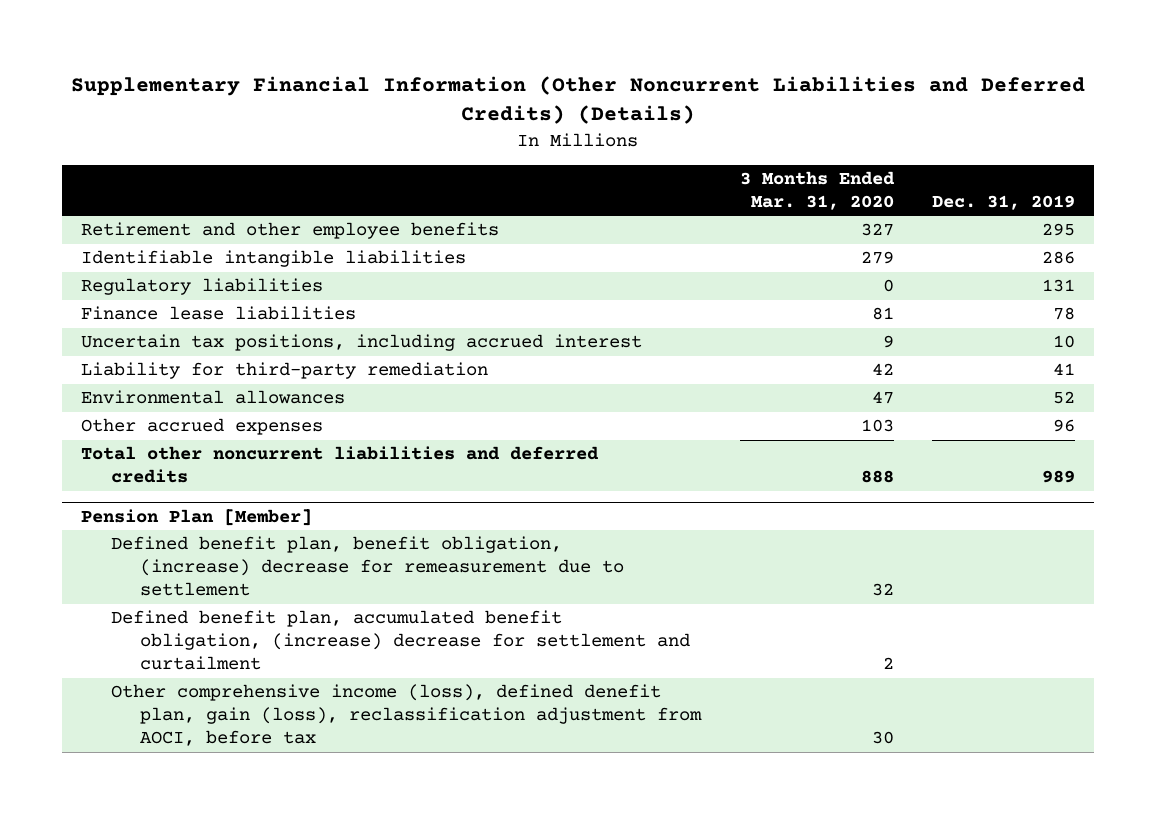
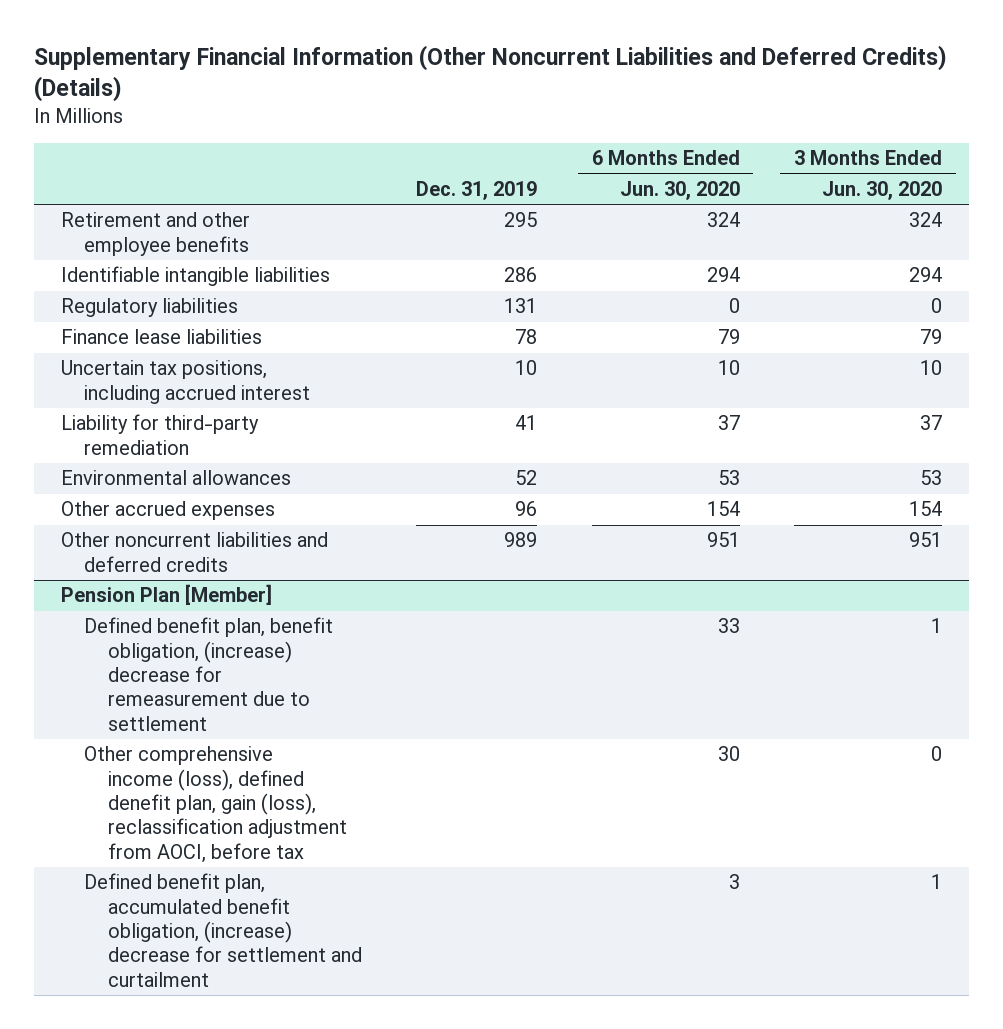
- | 3 Months Ended Mar. 31, 2020 | Dec. 31, 2019
+ | Dec. 31, 2019 | 6 Months Ended Jun. 30, 2020 | 3 Months Ended Jun. 30, 2020
- Total other noncurrent liabilities and deferred credits | 888 | 989
+ Other noncurrent liabilities and deferred credits | 989 | 951 | 951
@ Pension Plan [Member]
moved down: Defined benefit plan, accumulated benefit obligation, (increase) decrease for settlement and curtailment | | 3 | 1

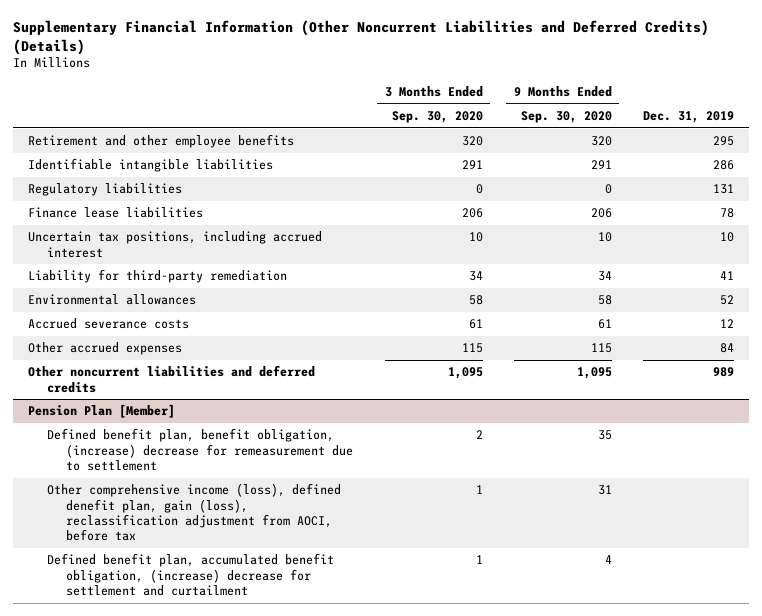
- | Dec. 31, 2019 | 6 Months Ended Jun. 30, 2020 | 3 Months Ended Jun. 30, 2020
+ | 3 Months Ended Sep. 30, 2020 | 9 Months Ended Sep. 30, 2020 | Dec. 31, 2019
- Other accrued expenses | 96 | 154 | 154
+ Accrued severance costs | 61 | 61 | 12
+ Other accrued expenses | 115 | 115 | 84

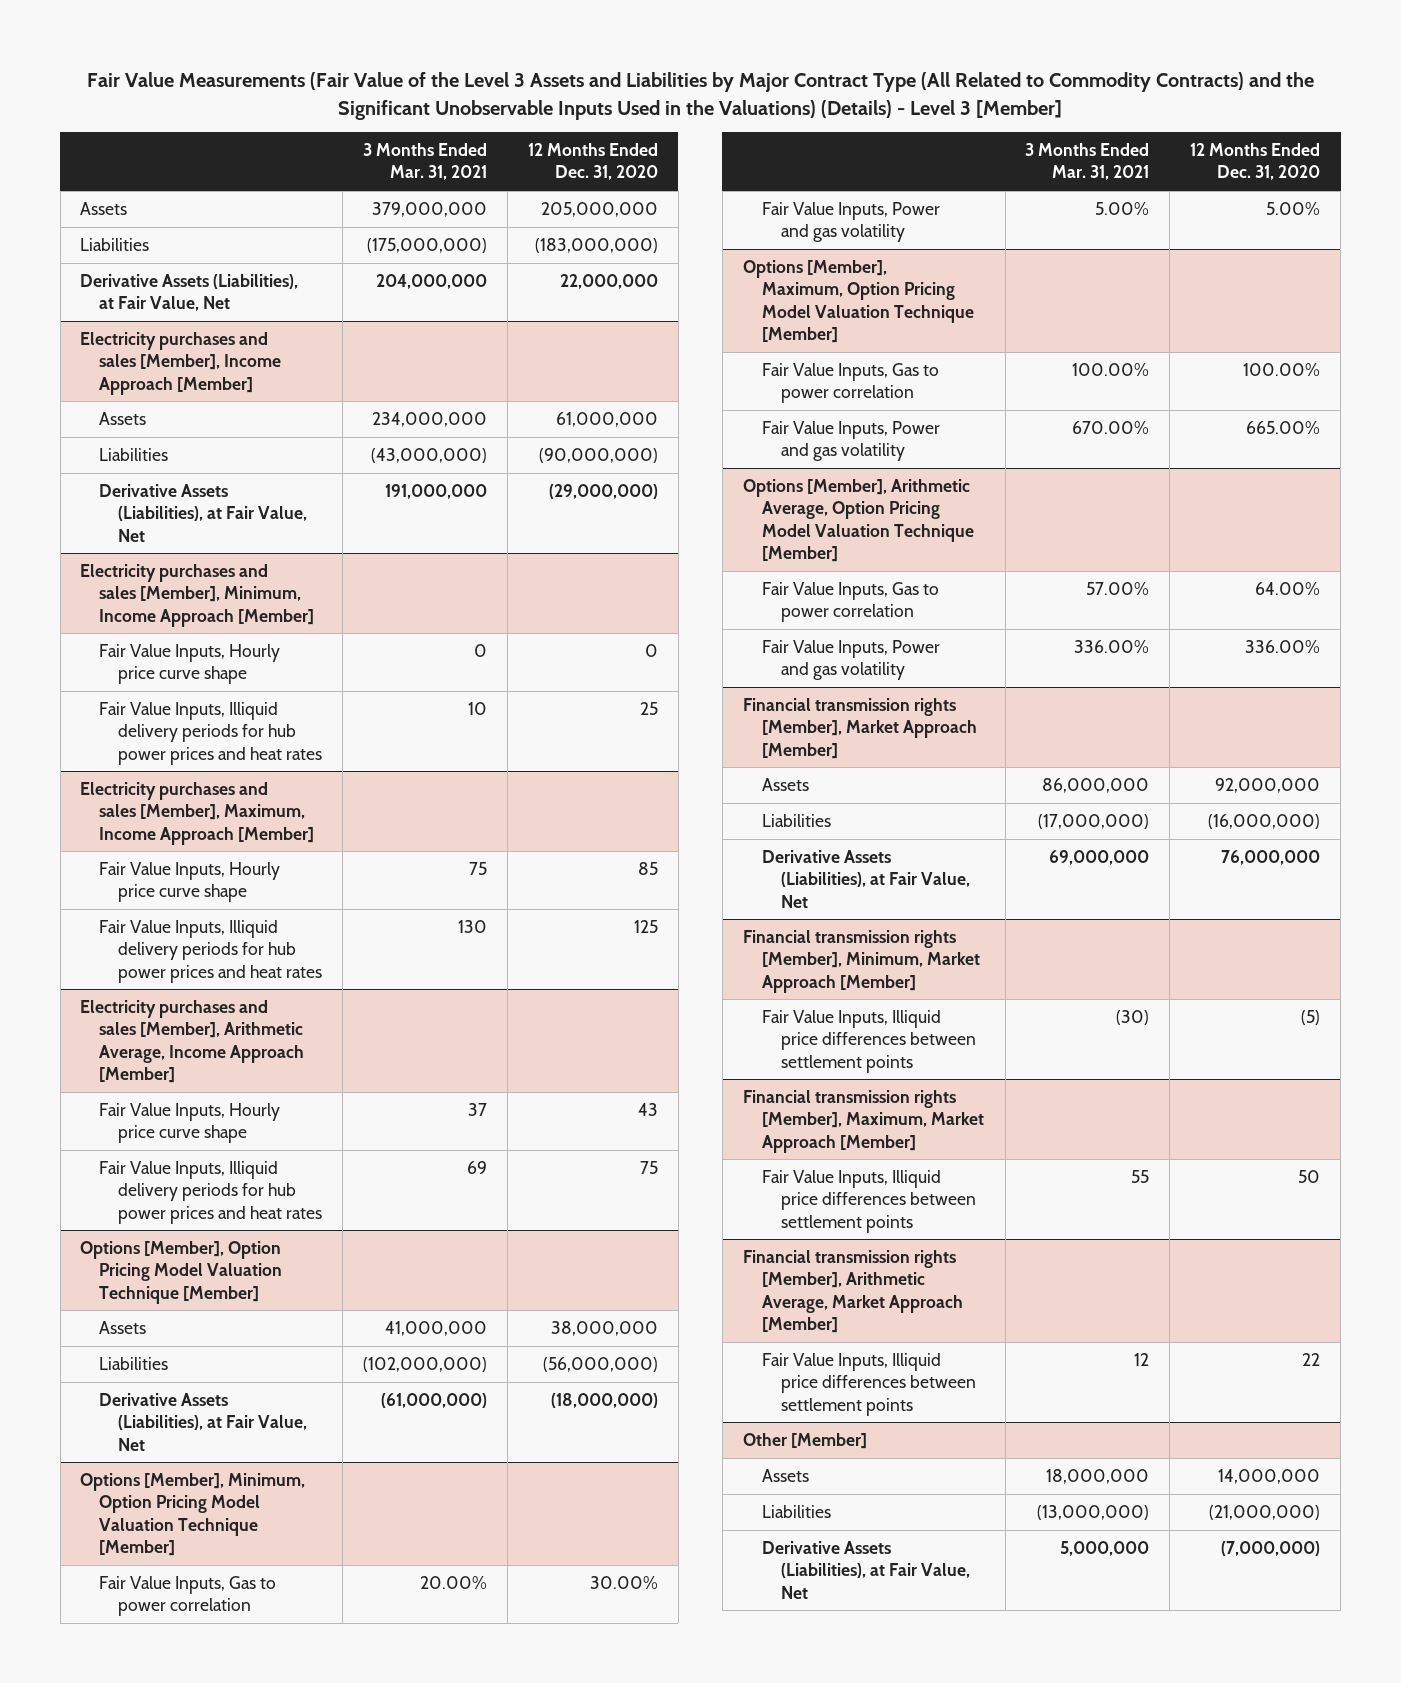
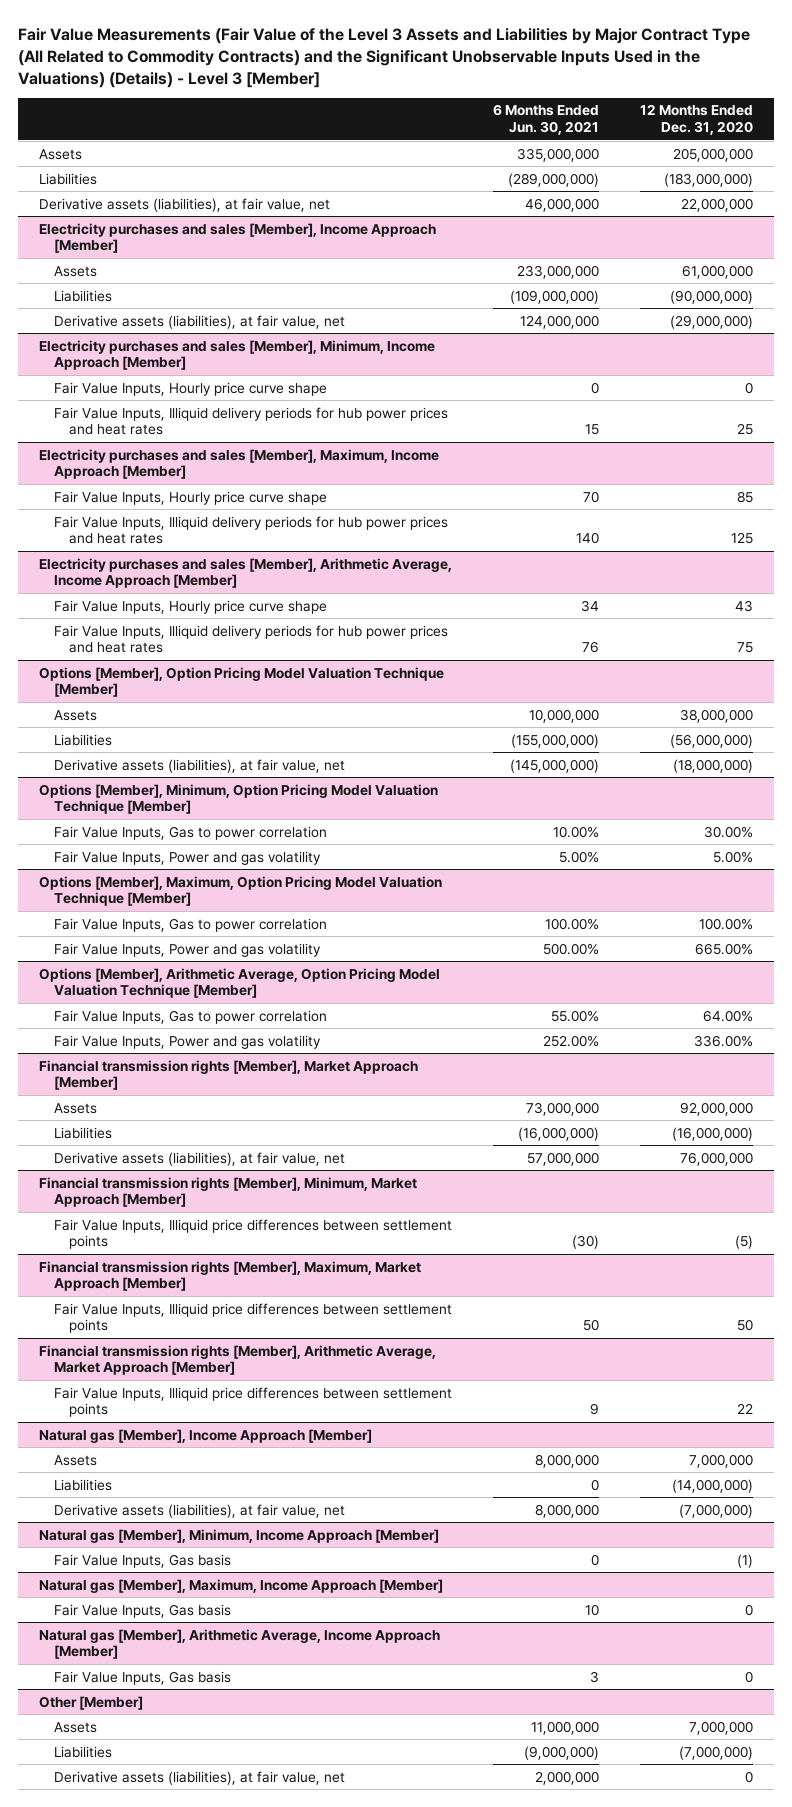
- | 3 Months Ended Mar. 31, 2021 | 12 Months Ended Dec. 31, 2020
+ | 6 Months Ended Jun. 30, 2021 | 12 Months Ended Dec. 31, 2020
- Derivative Assets (Liabilities), at Fair Value, Net | 204,000,000 | 22,000,000
+ Derivative assets (liabilities), at fair value, net | 46,000,000 | 22,000,000
@ Electricity purchases and sales [Member], Income Approach [Member]
- Derivative Assets (Liabilities), at Fair Value, Net | 191,000,000 | (29,000,000)
+ Derivative assets (liabilities), at fair value, net | 124,000,000 | (29,000,000)
@ Options [Member], Option Pricing Model Valuation Technique [Member]
- Derivative Assets (Liabilities), at Fair Value, Net | (61,000,000) | (18,000,000)
+ Derivative assets (liabilities), at fair value, net | (145,000,000) | (18,000,000)
@ Financial transmission rights [Member], Market Approach [Member]
- Derivative Assets (Liabilities), at Fair Value, Net | 69,000,000 | 76,000,000
+ Derivative assets (liabilities), at fair value, net | 57,000,000 | 76,000,000
+ Natural gas [Member], Income Approach [Member]
+ Assets | 8,000,000 | 7,000,000
+ Liabilities | 0 | (14,000,000)
+ Derivative assets (liabilities), at fair value, net | 8,000,000 | (7,000,000)
+ Natural gas [Member], Minimum, Income Approach [Member]
+ Fair Value Inputs, Gas basis | 0 | (1)
+ Natural gas [Member], Maximum, Income Approach [Member]
+ Fair Value Inputs, Gas basis | 10 | 0
+ Natural gas [Member], Arithmetic Average, Income Approach [Member]
+ Fair Value Inputs, Gas basis | 3 | 0
@ Other [Member]
- Assets | 18,000,000 | 14,000,000
- Liabilities | (13,000,000) | (21,000,000)
- Derivative Assets (Liabilities), at Fair Value, Net | 5,000,000 | (7,000,000)
+ Assets | 11,000,000 | 7,000,000
+ Liabilities | (9,000,000) | (7,000,000)
+ Derivative assets (liabilities), at fair value, net | 2,000,000 | 0

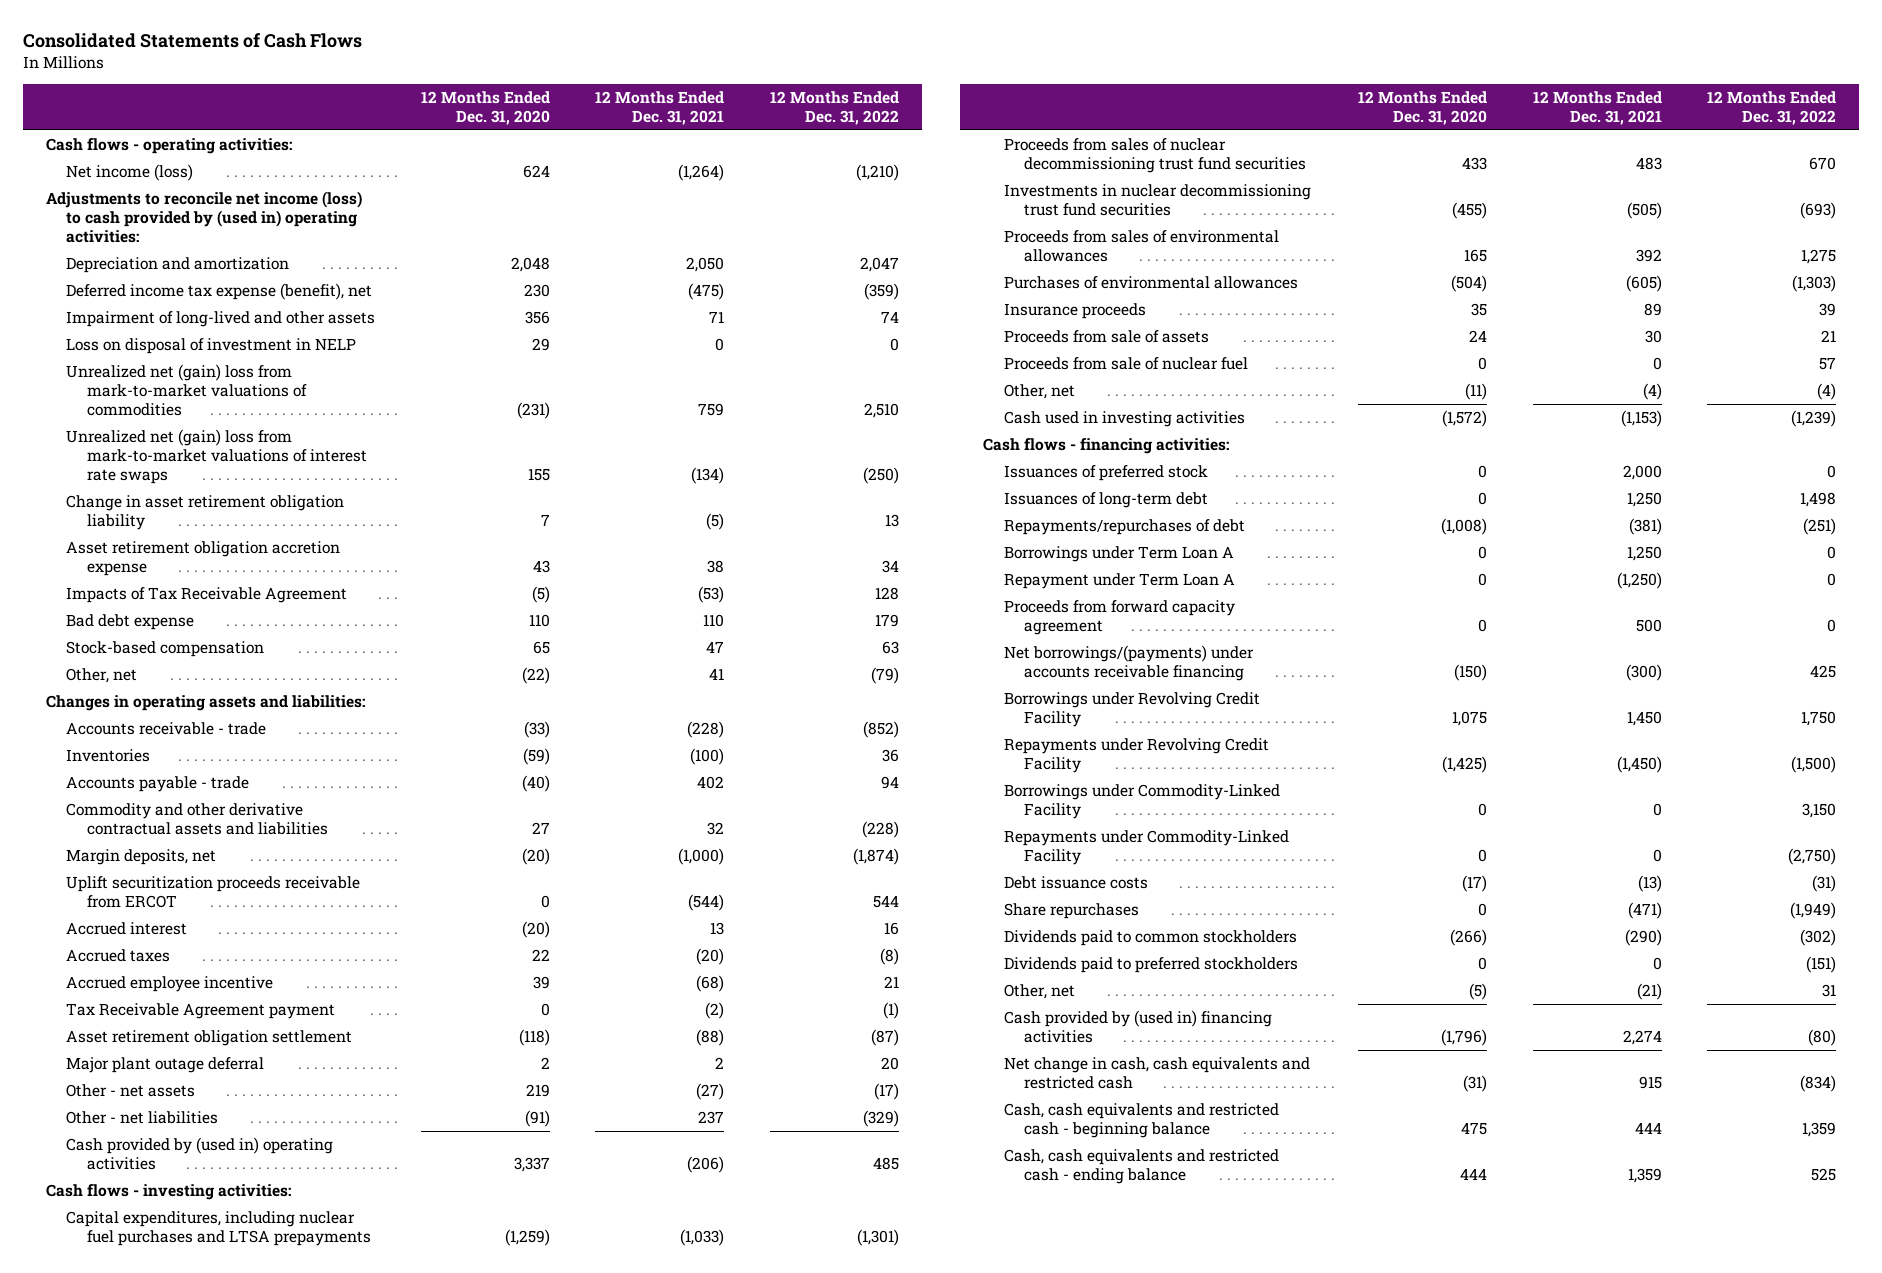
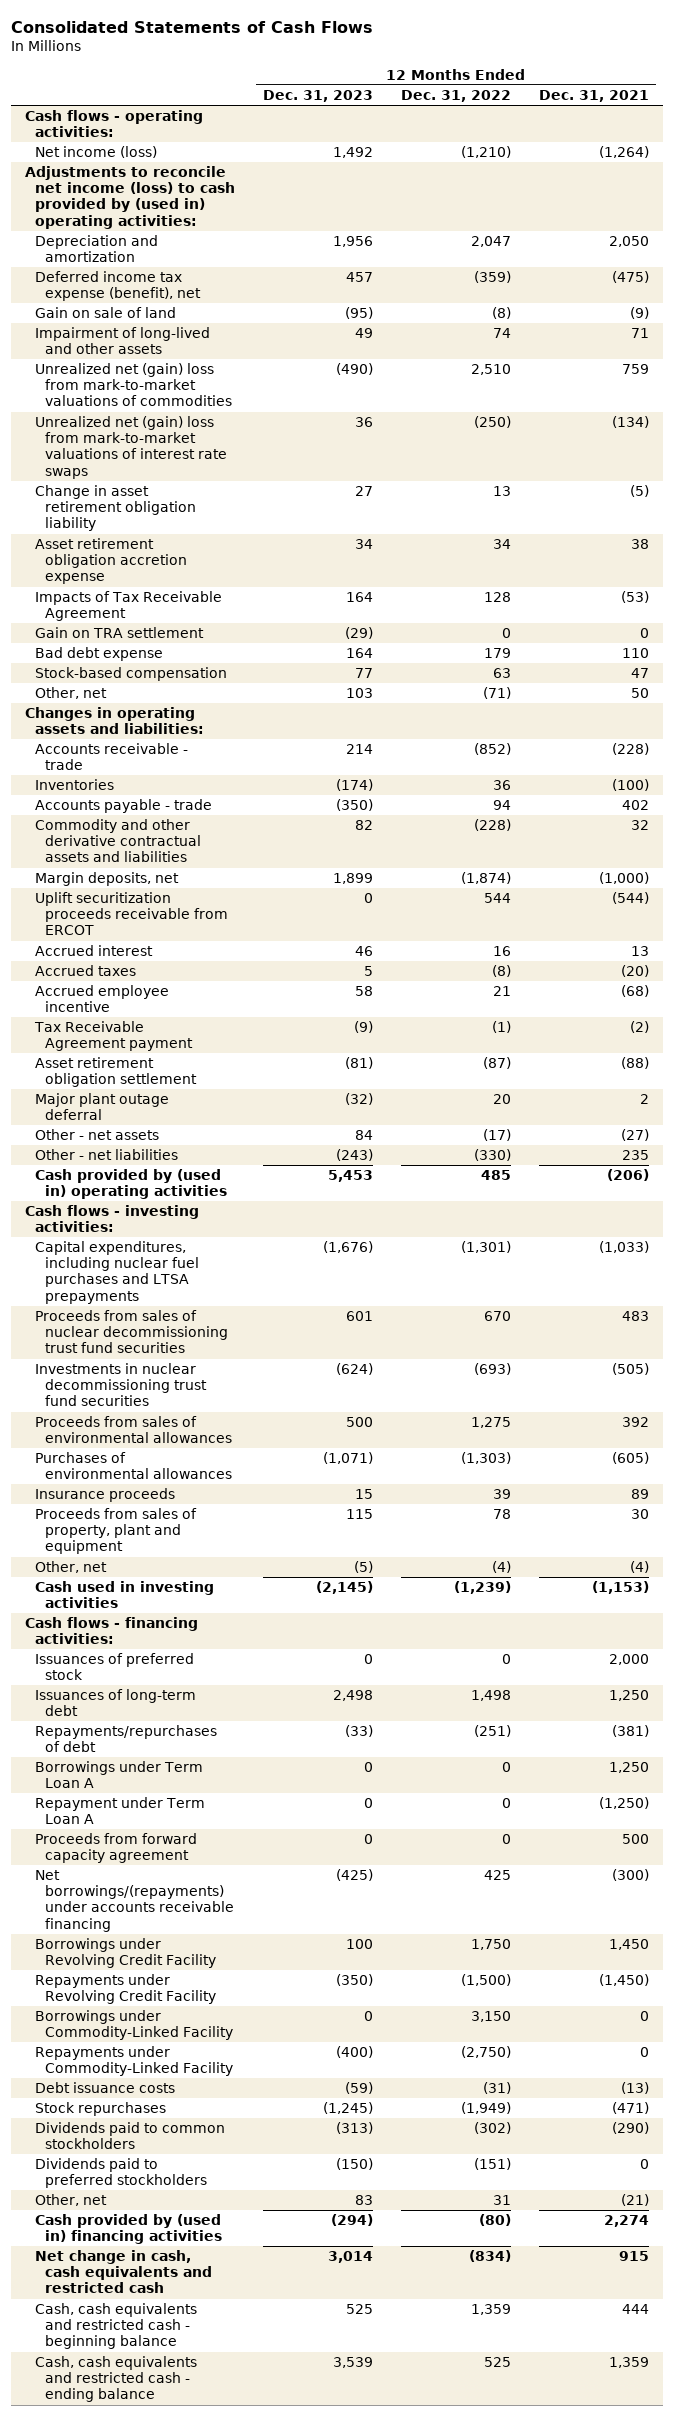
- | 12 Months Ended Dec. 31, 2020 | 12 Months Ended Dec. 31, 2021 | 12 Months Ended Dec. 31, 2022
+ | 12 Months Ended Dec. 31, 2023 | 12 Months Ended Dec. 31, 2022 | 12 Months Ended Dec. 31, 2021
+ Gain on sale of land | (95) | (8) | (9)
- Loss on disposal of investment in NELP | 29 | 0 | 0
+ Gain on TRA settlement | (29) | 0 | 0
- Other, net | (22) | 41 | (79)
+ Other, net | 103 | (71) | 50
- Other - net liabilities | (91) | 237 | (329)
+ Other - net liabilities | (243) | (330) | 235
- Proceeds from sale of assets | 24 | 30 | 21
- Proceeds from sale of nuclear fuel | 0 | 0 | 57
+ Proceeds from sales of property, plant and equipment | 115 | 78 | 30
- Net borrowings/(payments) under accounts receivable financing | (150) | (300) | 425
+ Net borrowings/(repayments) under accounts receivable financing | (425) | 425 | (300)
- Share repurchases | 0 | (471) | (1,949)
+ Stock repurchases | (1,245) | (1,949) | (471)

